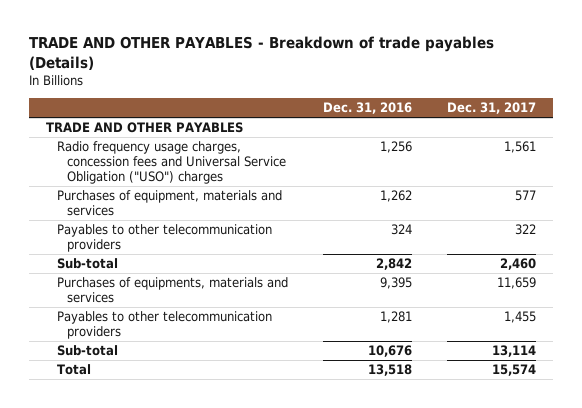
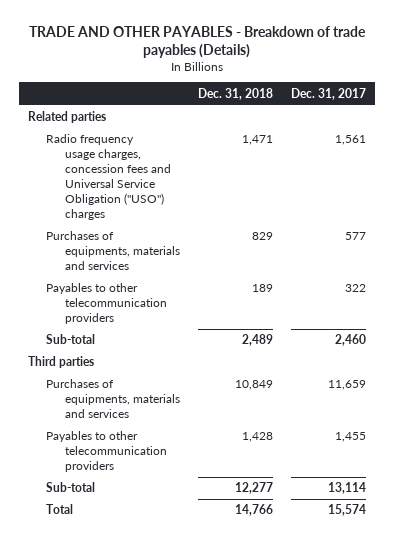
- | Dec. 31, 2016 | Dec. 31, 2017
+ | Dec. 31, 2018 | Dec. 31, 2017
- TRADE AND OTHER PAYABLES
+ Related parties
- Purchases of equipment, materials and services | 1,262 | 577
+ Purchases of equipments, materials and services | 829 | 577
+ Third parties

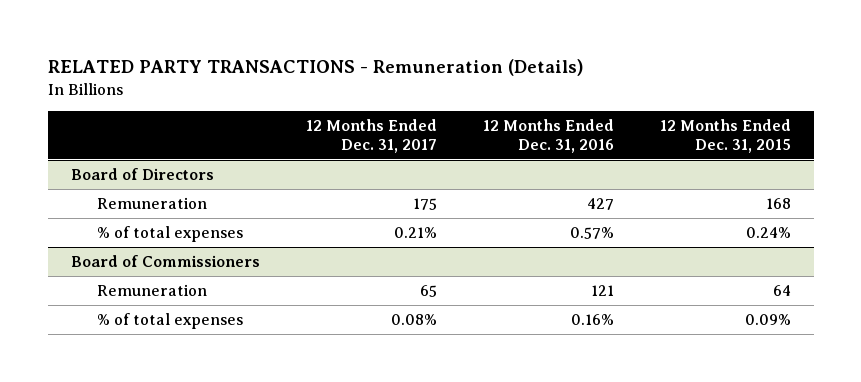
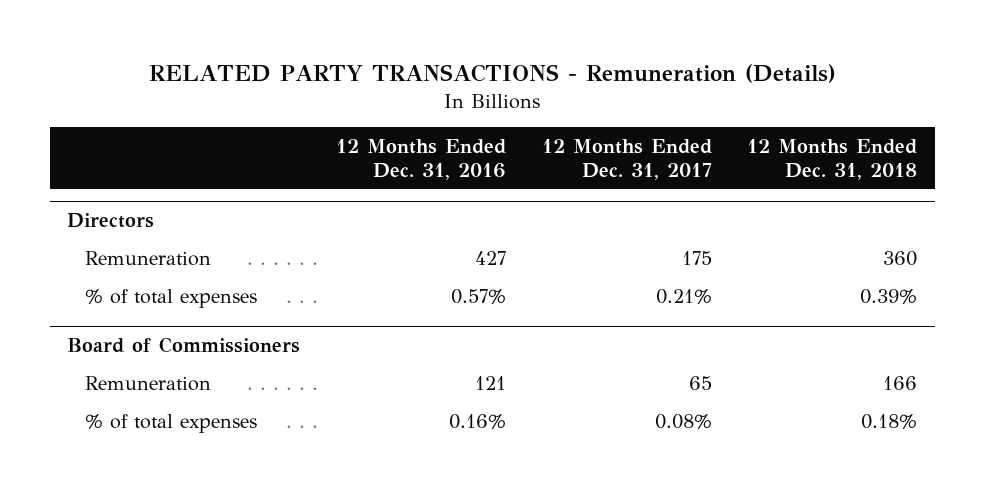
- | 12 Months Ended Dec. 31, 2017 | 12 Months Ended Dec. 31, 2016 | 12 Months Ended Dec. 31, 2015
+ | 12 Months Ended Dec. 31, 2016 | 12 Months Ended Dec. 31, 2017 | 12 Months Ended Dec. 31, 2018
- Board of Directors
+ Directors

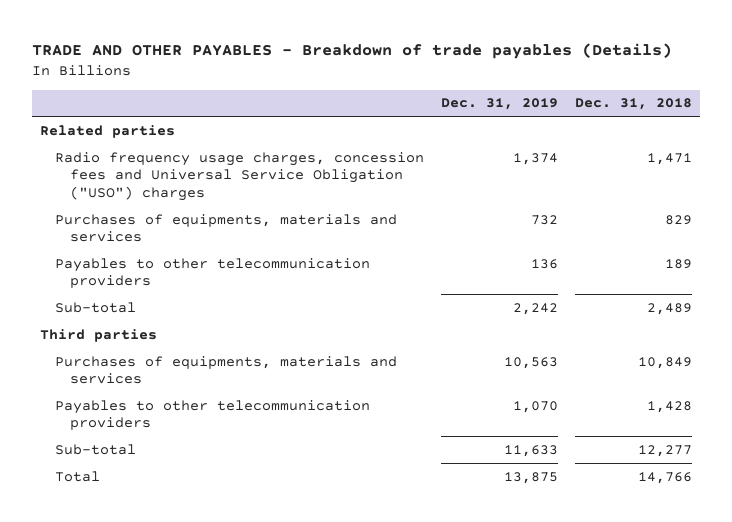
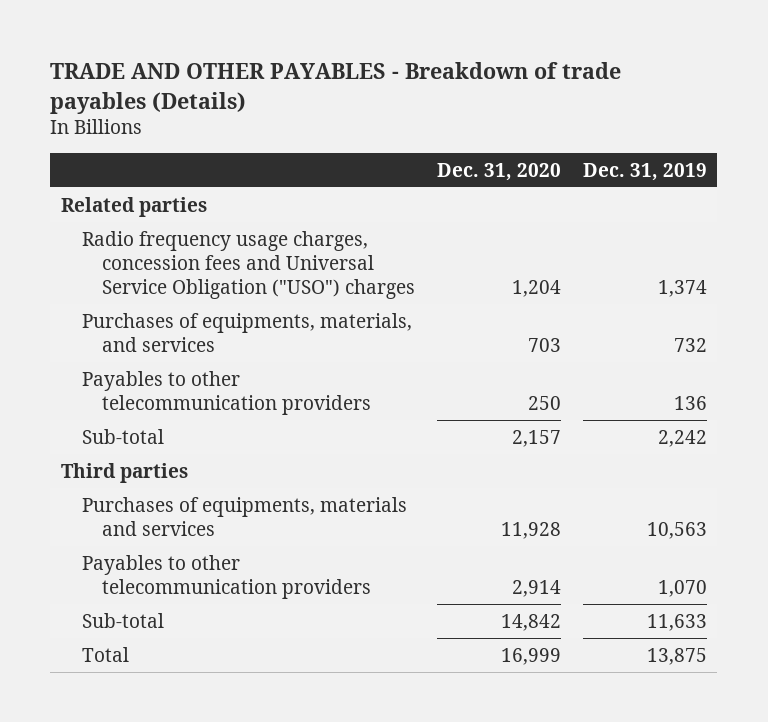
- | Dec. 31, 2019 | Dec. 31, 2018
+ | Dec. 31, 2020 | Dec. 31, 2019
- Purchases of equipments, materials and services | 732 | 829
+ Purchases of equipments, materials, and services | 703 | 732

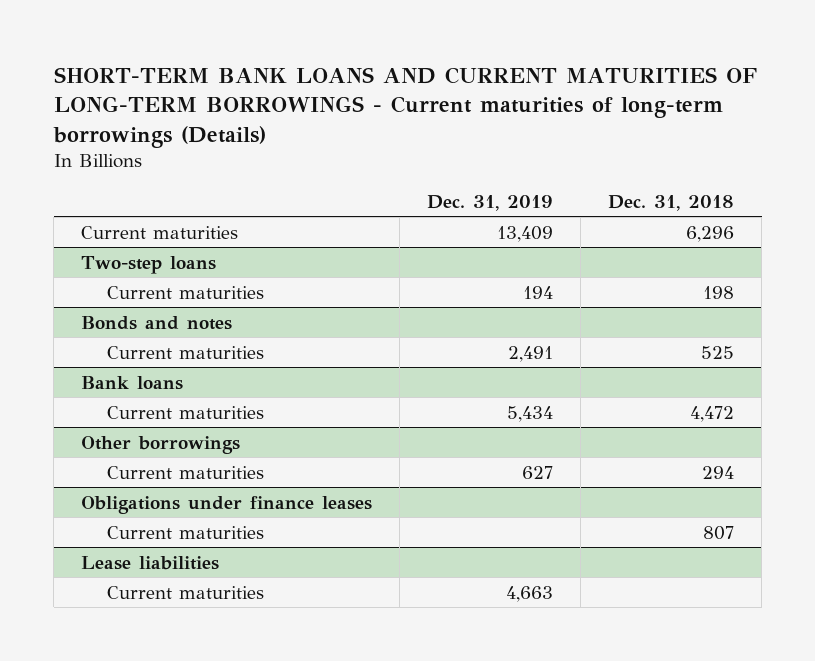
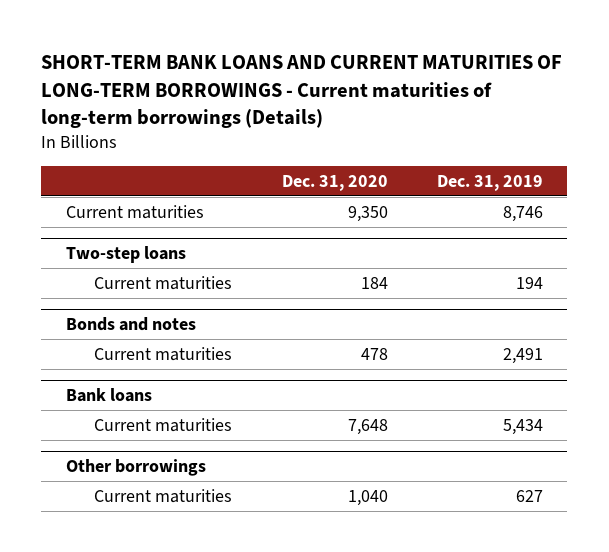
- | Dec. 31, 2019 | Dec. 31, 2018
+ | Dec. 31, 2020 | Dec. 31, 2019
- Current maturities | 13,409 | 6,296
+ Current maturities | 9,350 | 8,746
- Obligations under finance leases
- Current maturities | | 807
- Lease liabilities
- Current maturities | 4,663 |

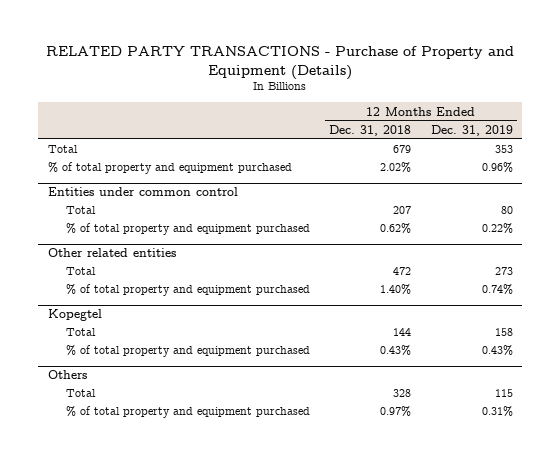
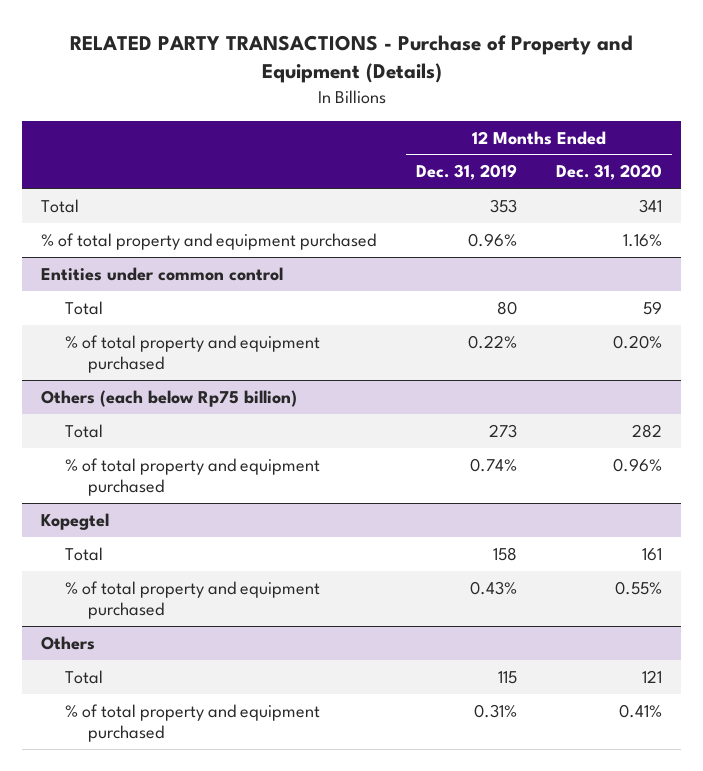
- | 12 Months Ended Dec. 31, 2018 | 12 Months Ended Dec. 31, 2019
+ | 12 Months Ended Dec. 31, 2019 | 12 Months Ended Dec. 31, 2020
- Other related entities
+ Others (each below Rp75 billion)

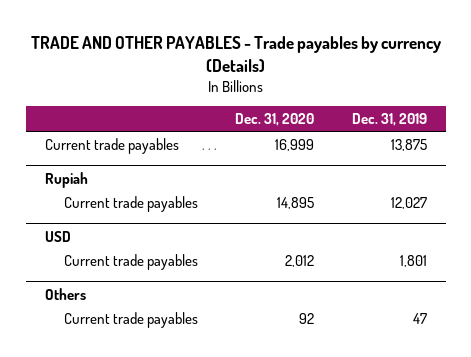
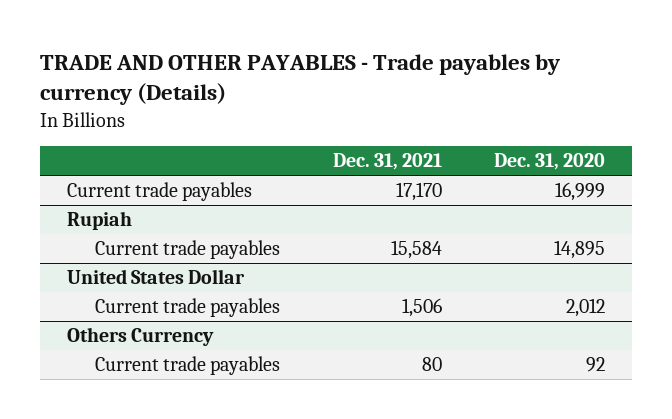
- | Dec. 31, 2020 | Dec. 31, 2019
+ | Dec. 31, 2021 | Dec. 31, 2020
- USD
+ United States Dollar
- Others
+ Others Currency

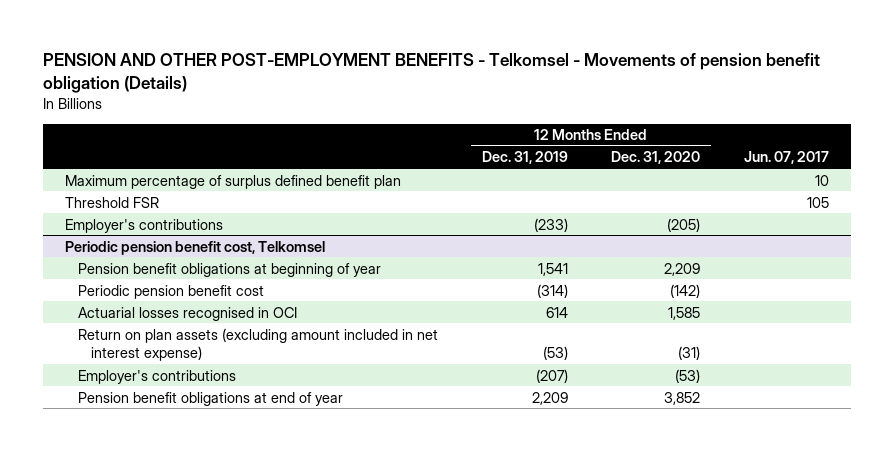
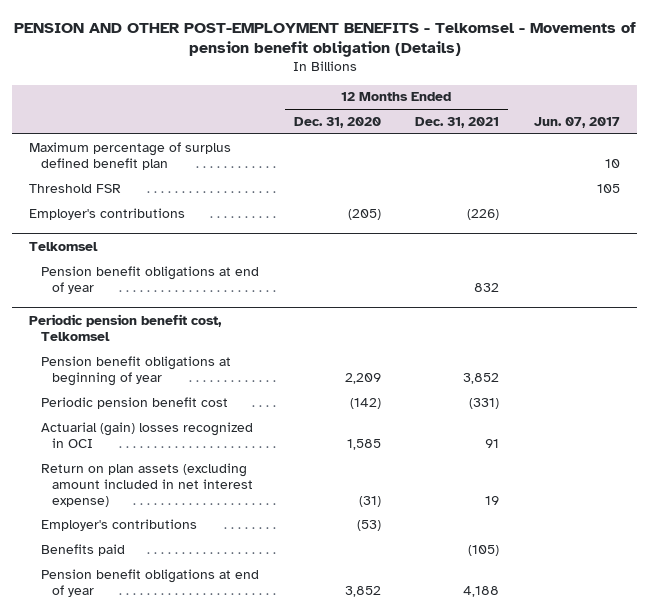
- | 12 Months Ended Dec. 31, 2019 | 12 Months Ended Dec. 31, 2020 | Jun. 07, 2017
+ | 12 Months Ended Dec. 31, 2020 | 12 Months Ended Dec. 31, 2021 | Jun. 07, 2017
+ Telkomsel
+ Pension benefit obligations at end of year | | 832 |
@ Periodic pension benefit cost, Telkomsel
- Actuarial losses recognised in OCI | 614 | 1,585 |
+ Actuarial (gain) losses recognized in OCI | 1,585 | 91 |
+ Benefits paid | | (105) |

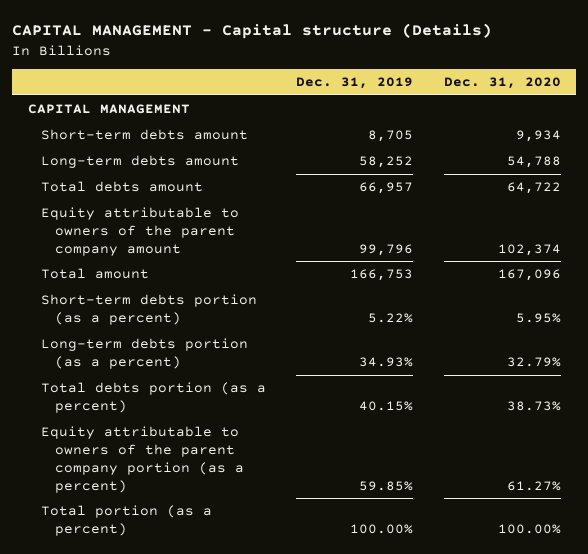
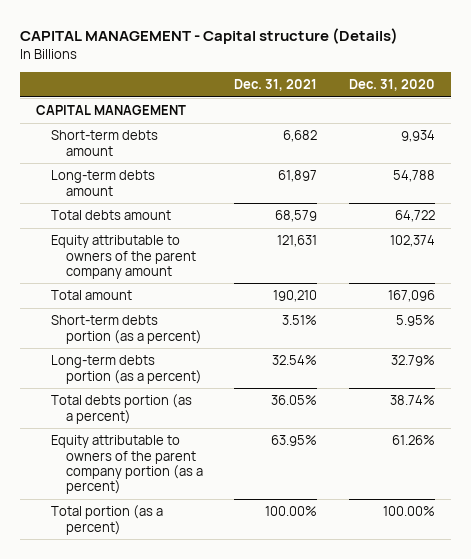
- | Dec. 31, 2019 | Dec. 31, 2020
+ | Dec. 31, 2021 | Dec. 31, 2020
- Total debts portion (as a percent) | 40.15% | 38.73%
- Equity attributable to owners of the parent company portion (as a percent) | 59.85% | 61.27%
+ Total debts portion (as a percent) | 36.05% | 38.74%
+ Equity attributable to owners of the parent company portion (as a percent) | 63.95% | 61.26%

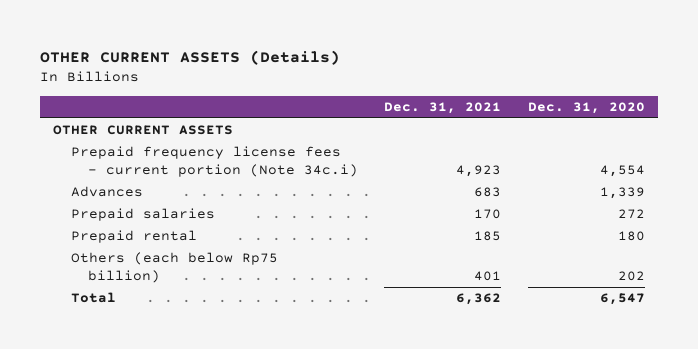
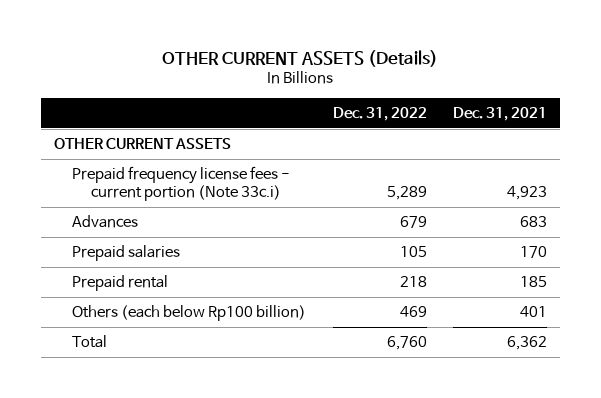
- | Dec. 31, 2021 | Dec. 31, 2020
+ | Dec. 31, 2022 | Dec. 31, 2021
- Prepaid frequency license fees - current portion (Note 34c.i) | 4,923 | 4,554
+ Prepaid frequency license fees - current portion (Note 33c.i) | 5,289 | 4,923
- Others (each below Rp75 billion) | 401 | 202
+ Others (each below Rp100 billion) | 469 | 401

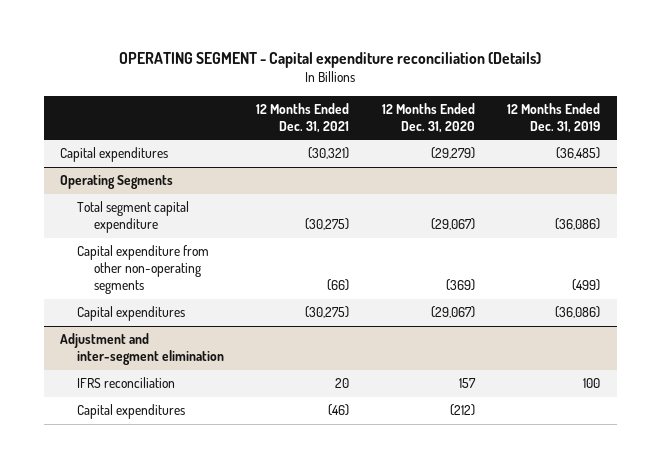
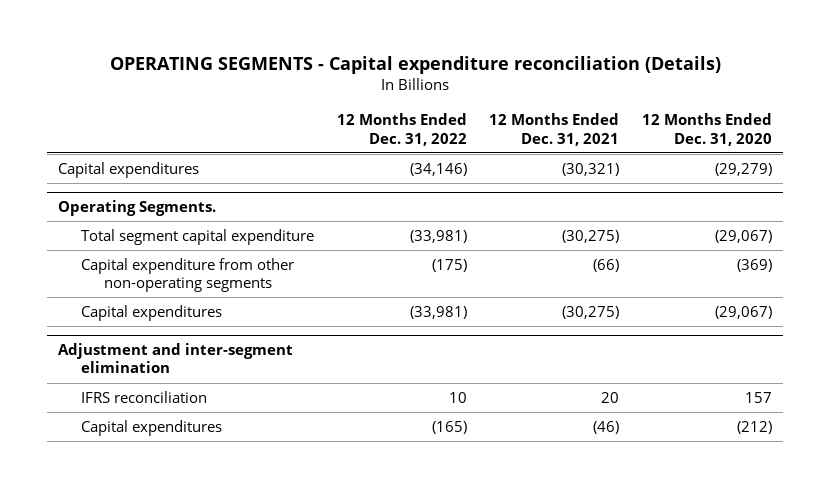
- OPERATING SEGMENT - Capital expenditure reconciliation (Details)
+ OPERATING SEGMENTS - Capital expenditure reconciliation (Details)
- | 12 Months Ended Dec. 31, 2021 | 12 Months Ended Dec. 31, 2020 | 12 Months Ended Dec. 31, 2019
+ | 12 Months Ended Dec. 31, 2022 | 12 Months Ended Dec. 31, 2021 | 12 Months Ended Dec. 31, 2020
- Operating Segments
+ Operating Segments.

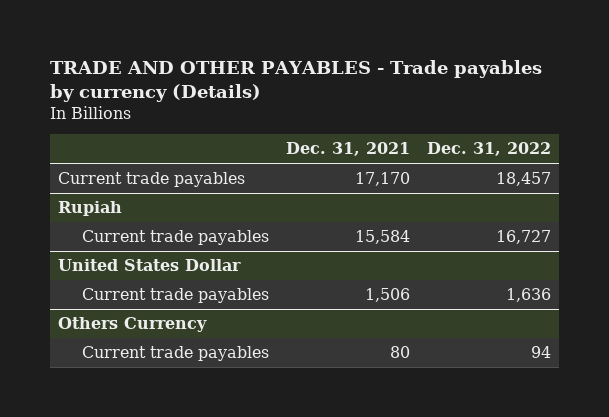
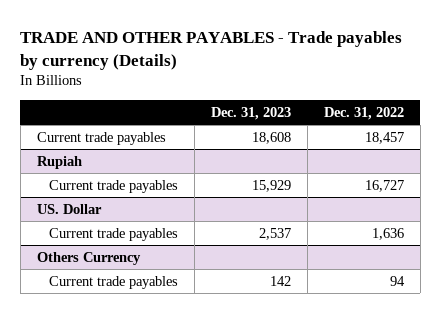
- | Dec. 31, 2021 | Dec. 31, 2022
+ | Dec. 31, 2023 | Dec. 31, 2022
- United States Dollar
+ US. Dollar

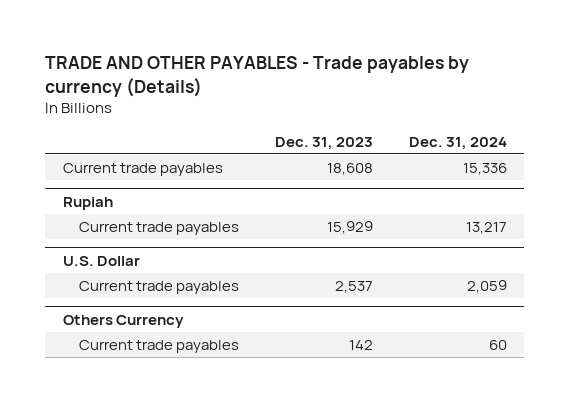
- | Dec. 31, 2023 | Dec. 31, 2022
+ | Dec. 31, 2023 | Dec. 31, 2024
- US. Dollar
+ U.S. Dollar

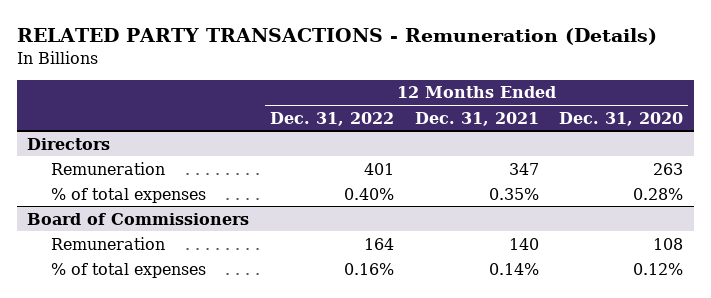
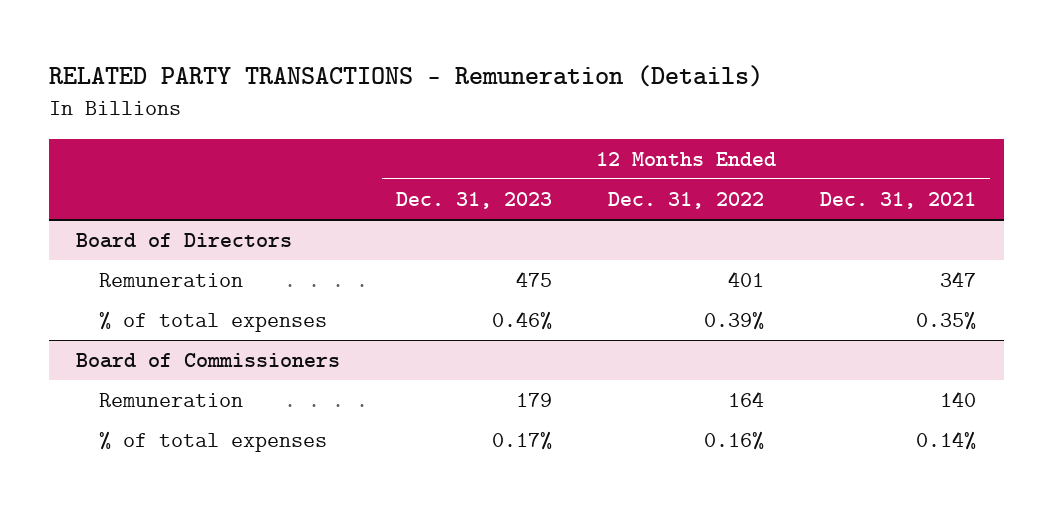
- | 12 Months Ended Dec. 31, 2022 | 12 Months Ended Dec. 31, 2021 | 12 Months Ended Dec. 31, 2020
+ | 12 Months Ended Dec. 31, 2023 | 12 Months Ended Dec. 31, 2022 | 12 Months Ended Dec. 31, 2021
- Directors
+ Board of Directors
- % of total expenses | 0.40% | 0.35% | 0.28%
+ % of total expenses | 0.46% | 0.39% | 0.35%

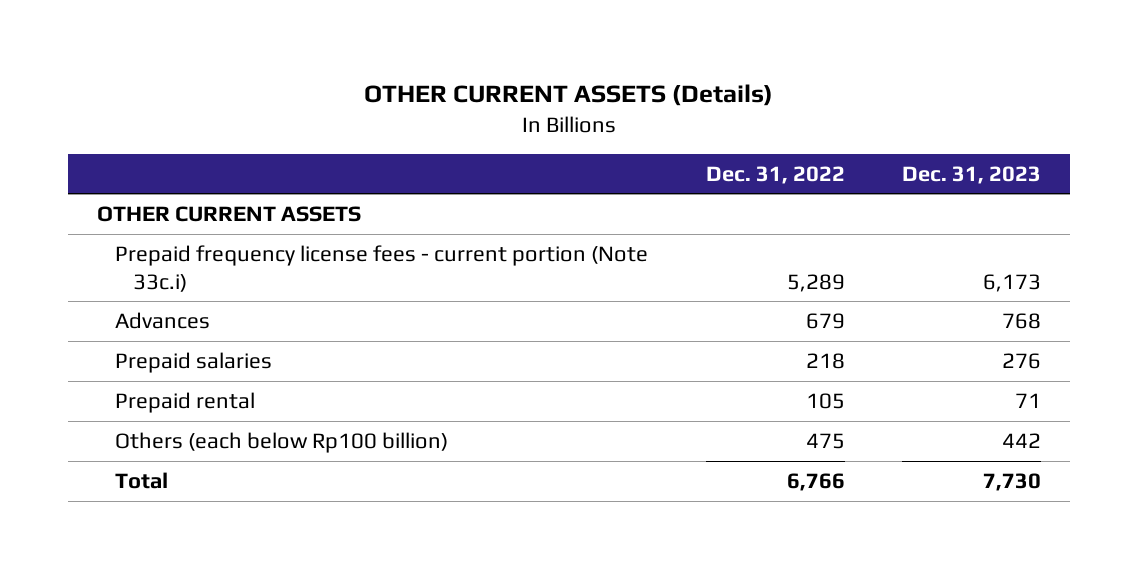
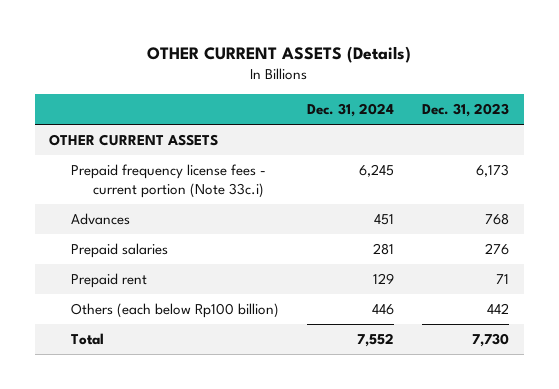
- | Dec. 31, 2022 | Dec. 31, 2023
+ | Dec. 31, 2024 | Dec. 31, 2023
- Prepaid rental | 105 | 71
+ Prepaid rent | 129 | 71

